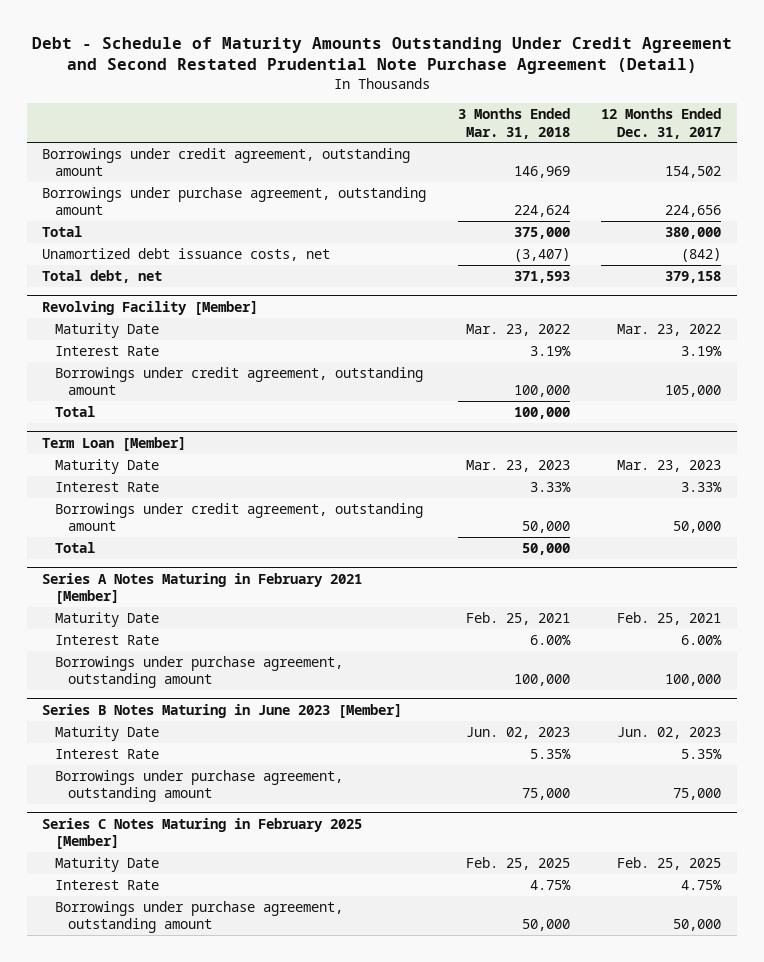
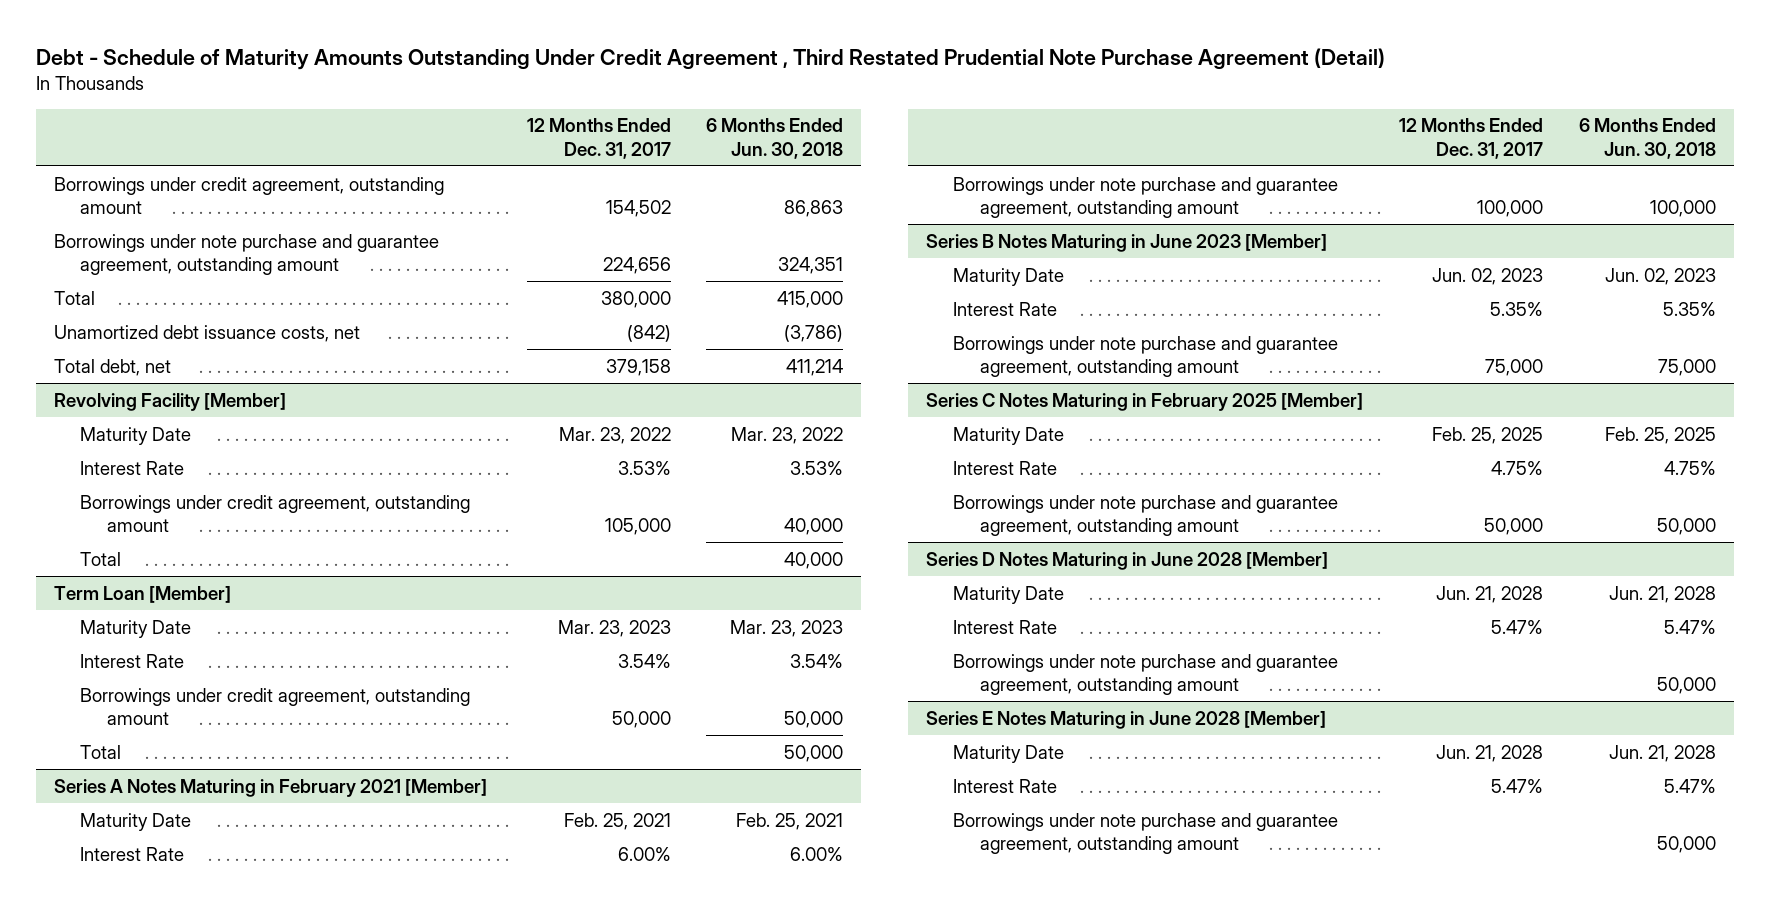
- Debt - Schedule of Maturity Amounts Outstanding Under Credit Agreement and Second Restated Prudential Note Purchase Agreement (Detail)
+ Debt - Schedule of Maturity Amounts Outstanding Under Credit Agreement , Third Restated Prudential Note Purchase Agreement (Detail)
- | 3 Months Ended Mar. 31, 2018 | 12 Months Ended Dec. 31, 2017
+ | 12 Months Ended Dec. 31, 2017 | 6 Months Ended Jun. 30, 2018
- Borrowings under purchase agreement, outstanding amount | 224,624 | 224,656
+ Borrowings under note purchase and guarantee agreement, outstanding amount | 224,656 | 324,351
@ Revolving Facility [Member]
- Interest Rate | 3.19% | 3.19%
+ Interest Rate | 3.53% | 3.53%
@ Term Loan [Member]
- Interest Rate | 3.33% | 3.33%
+ Interest Rate | 3.54% | 3.54%
@ Series A Notes Maturing in February 2021 [Member]
- Borrowings under purchase agreement, outstanding amount | 100,000 | 100,000
+ Borrowings under note purchase and guarantee agreement, outstanding amount | 100,000 | 100,000
@ Series B Notes Maturing in June 2023 [Member]
- Borrowings under purchase agreement, outstanding amount | 75,000 | 75,000
+ Borrowings under note purchase and guarantee agreement, outstanding amount | 75,000 | 75,000
@ Series C Notes Maturing in February 2025 [Member]
- Borrowings under purchase agreement, outstanding amount | 50,000 | 50,000
+ Borrowings under note purchase and guarantee agreement, outstanding amount | 50,000 | 50,000
+ Series D Notes Maturing in June 2028 [Member]
+ Maturity Date | Jun. 21, 2028 | Jun. 21, 2028
+ Interest Rate | 5.47% | 5.47%
+ Borrowings under note purchase and guarantee agreement, outstanding amount | | 50,000
+ Series E Notes Maturing in June 2028 [Member]
+ Maturity Date | Jun. 21, 2028 | Jun. 21, 2028
+ Interest Rate | 5.47% | 5.47%
+ Borrowings under note purchase and guarantee agreement, outstanding amount | | 50,000

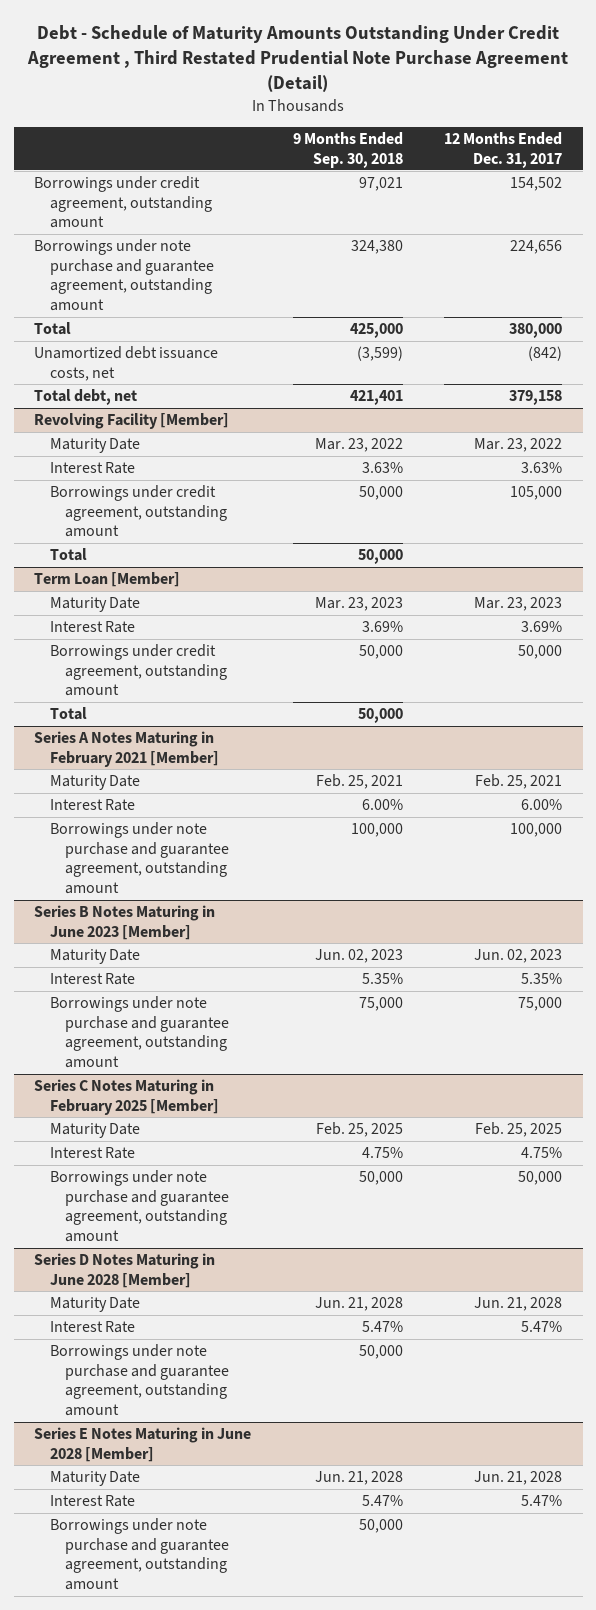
- | 12 Months Ended Dec. 31, 2017 | 6 Months Ended Jun. 30, 2018
+ | 9 Months Ended Sep. 30, 2018 | 12 Months Ended Dec. 31, 2017
@ Revolving Facility [Member]
- Interest Rate | 3.53% | 3.53%
+ Interest Rate | 3.63% | 3.63%
@ Term Loan [Member]
- Interest Rate | 3.54% | 3.54%
+ Interest Rate | 3.69% | 3.69%

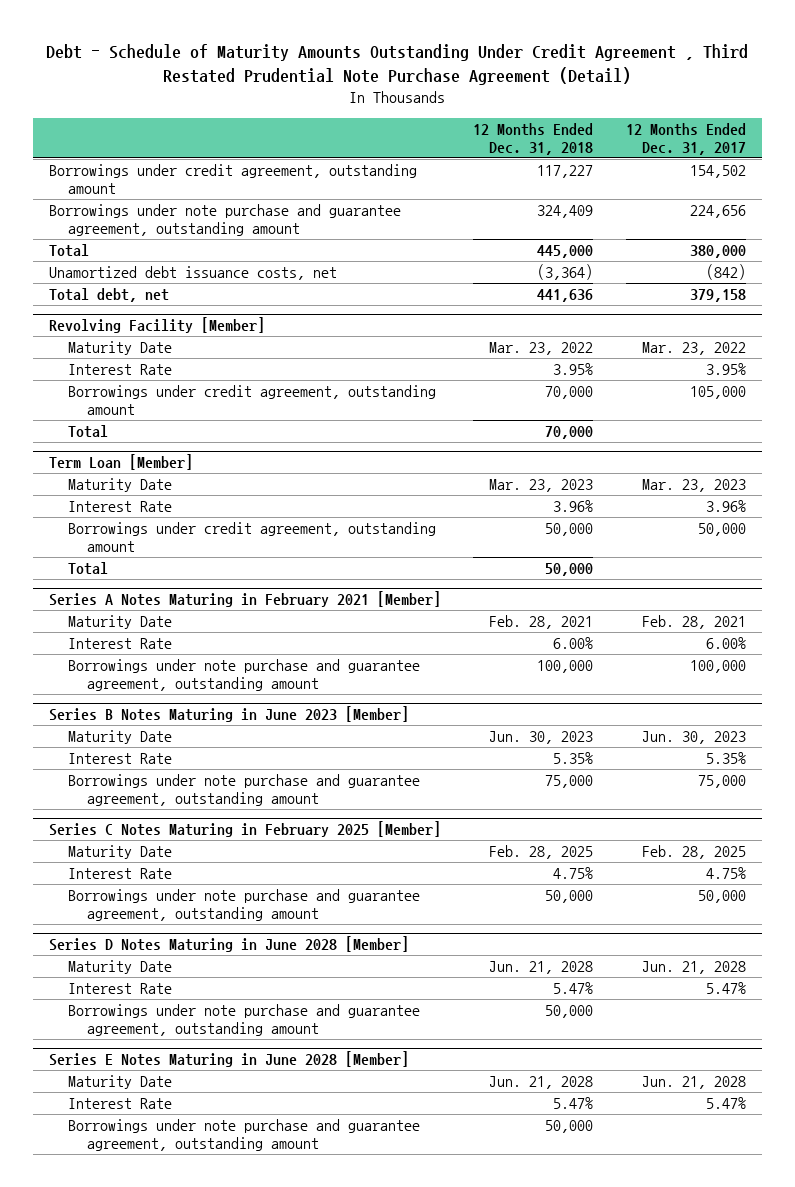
- | 9 Months Ended Sep. 30, 2018 | 12 Months Ended Dec. 31, 2017
+ | 12 Months Ended Dec. 31, 2018 | 12 Months Ended Dec. 31, 2017
@ Revolving Facility [Member]
- Interest Rate | 3.63% | 3.63%
+ Interest Rate | 3.95% | 3.95%
@ Term Loan [Member]
- Interest Rate | 3.69% | 3.69%
+ Interest Rate | 3.96% | 3.96%
@ Series A Notes Maturing in February 2021 [Member]
- Maturity Date | Feb. 25, 2021 | Feb. 25, 2021
+ Maturity Date | Feb. 28, 2021 | Feb. 28, 2021
@ Series B Notes Maturing in June 2023 [Member]
- Maturity Date | Jun. 02, 2023 | Jun. 02, 2023
+ Maturity Date | Jun. 30, 2023 | Jun. 30, 2023
@ Series C Notes Maturing in February 2025 [Member]
- Maturity Date | Feb. 25, 2025 | Feb. 25, 2025
+ Maturity Date | Feb. 28, 2025 | Feb. 28, 2025

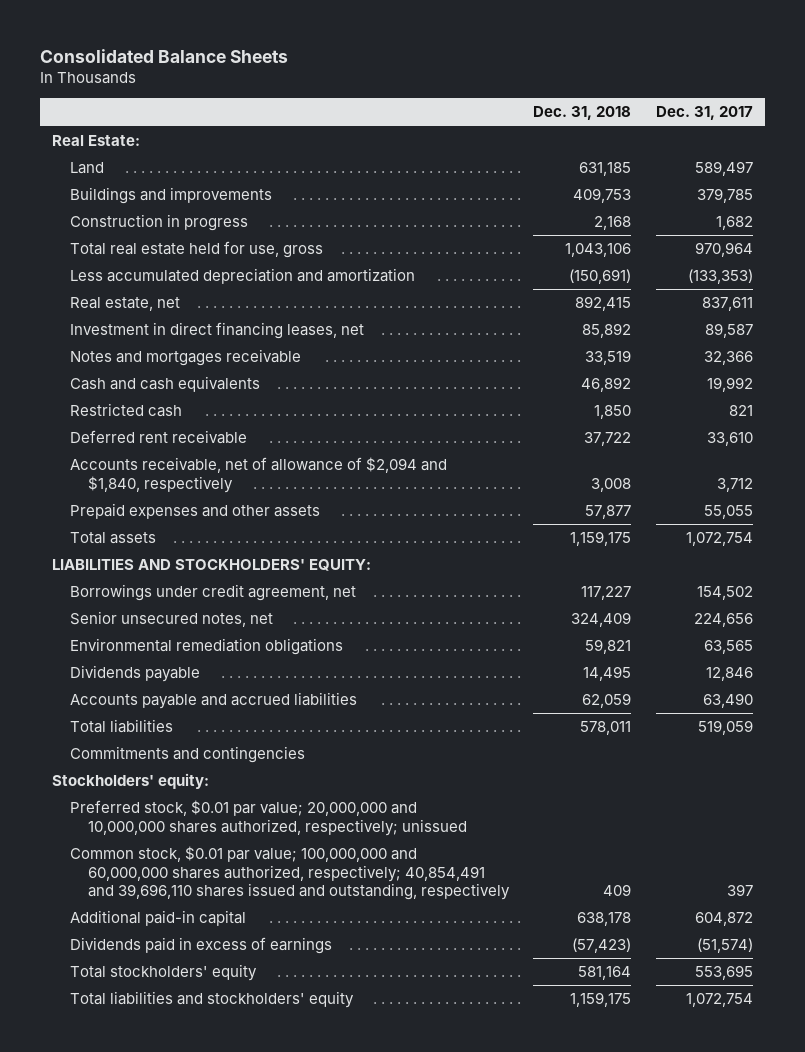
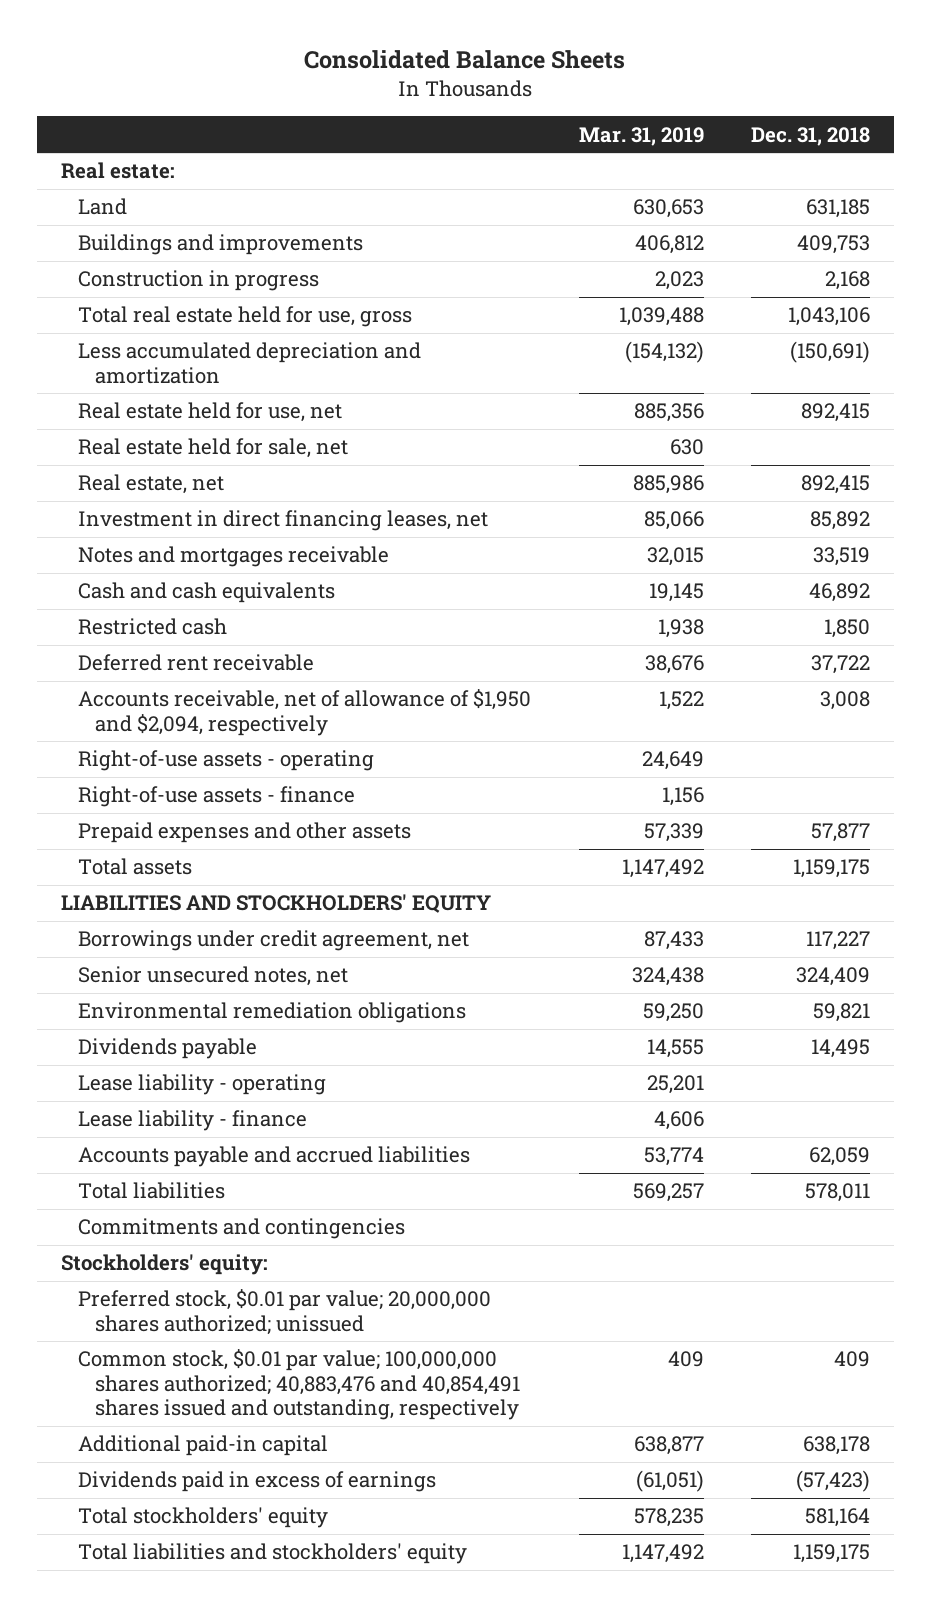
- | Dec. 31, 2018 | Dec. 31, 2017
+ | Mar. 31, 2019 | Dec. 31, 2018
- Real Estate:
+ Real estate:
+ Real estate held for use, net | 885,356 | 892,415
+ Real estate held for sale, net | 630 |
- Accounts receivable, net of allowance of $2,094 and $1,840, respectively | 3,008 | 3,712
+ Accounts receivable, net of allowance of $1,950 and $2,094, respectively | 1,522 | 3,008
+ Right-of-use assets - operating | 24,649 |
+ Right-of-use assets - finance | 1,156 |
- LIABILITIES AND STOCKHOLDERS' EQUITY:
+ LIABILITIES AND STOCKHOLDERS' EQUITY
+ Lease liability - operating | 25,201 |
+ Lease liability - finance | 4,606 |
- Preferred stock, $0.01 par value; 20,000,000 and 10,000,000 shares authorized, respectively; unissued
- Common stock, $0.01 par value; 100,000,000 and 60,000,000 shares authorized, respectively; 40,854,491 and 39,696,110 shares issued and outstanding, respectively | 409 | 397
+ Preferred stock, $0.01 par value; 20,000,000 shares authorized; unissued
+ Common stock, $0.01 par value; 100,000,000 shares authorized; 40,883,476 and 40,854,491 shares issued and outstanding, respectively | 409 | 409

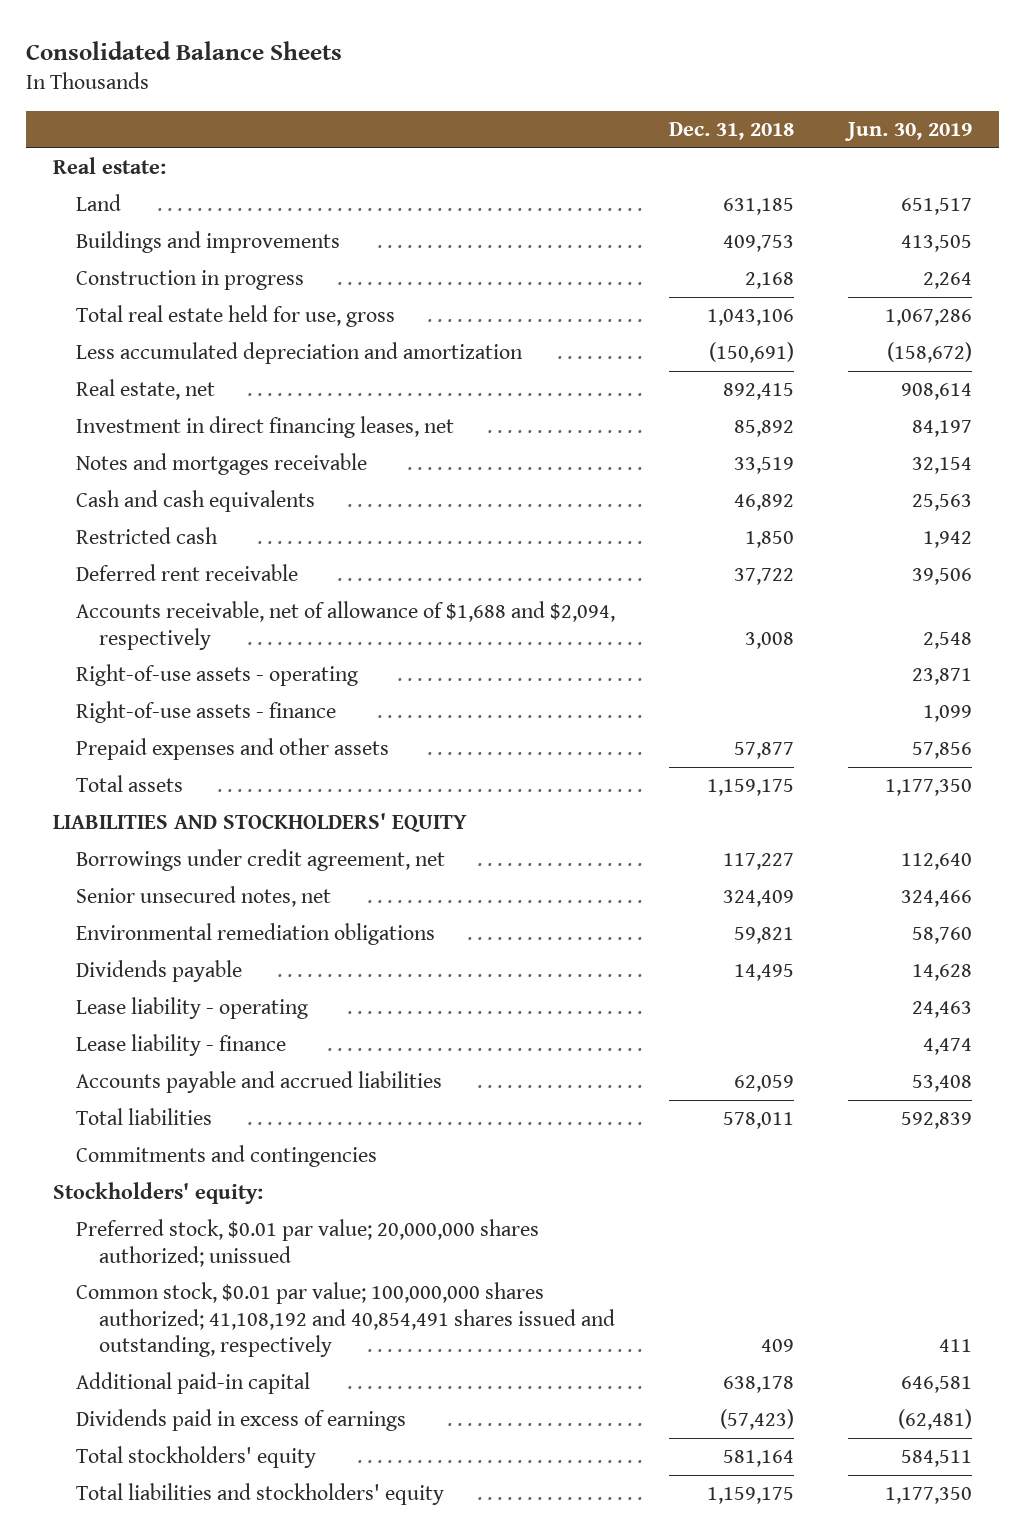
- | Mar. 31, 2019 | Dec. 31, 2018
+ | Dec. 31, 2018 | Jun. 30, 2019
- Real estate held for use, net | 885,356 | 892,415
- Real estate held for sale, net | 630 |
- Accounts receivable, net of allowance of $1,950 and $2,094, respectively | 1,522 | 3,008
+ Accounts receivable, net of allowance of $1,688 and $2,094, respectively | 3,008 | 2,548
- Common stock, $0.01 par value; 100,000,000 shares authorized; 40,883,476 and 40,854,491 shares issued and outstanding, respectively | 409 | 409
+ Common stock, $0.01 par value; 100,000,000 shares authorized; 41,108,192 and 40,854,491 shares issued and outstanding, respectively | 409 | 411

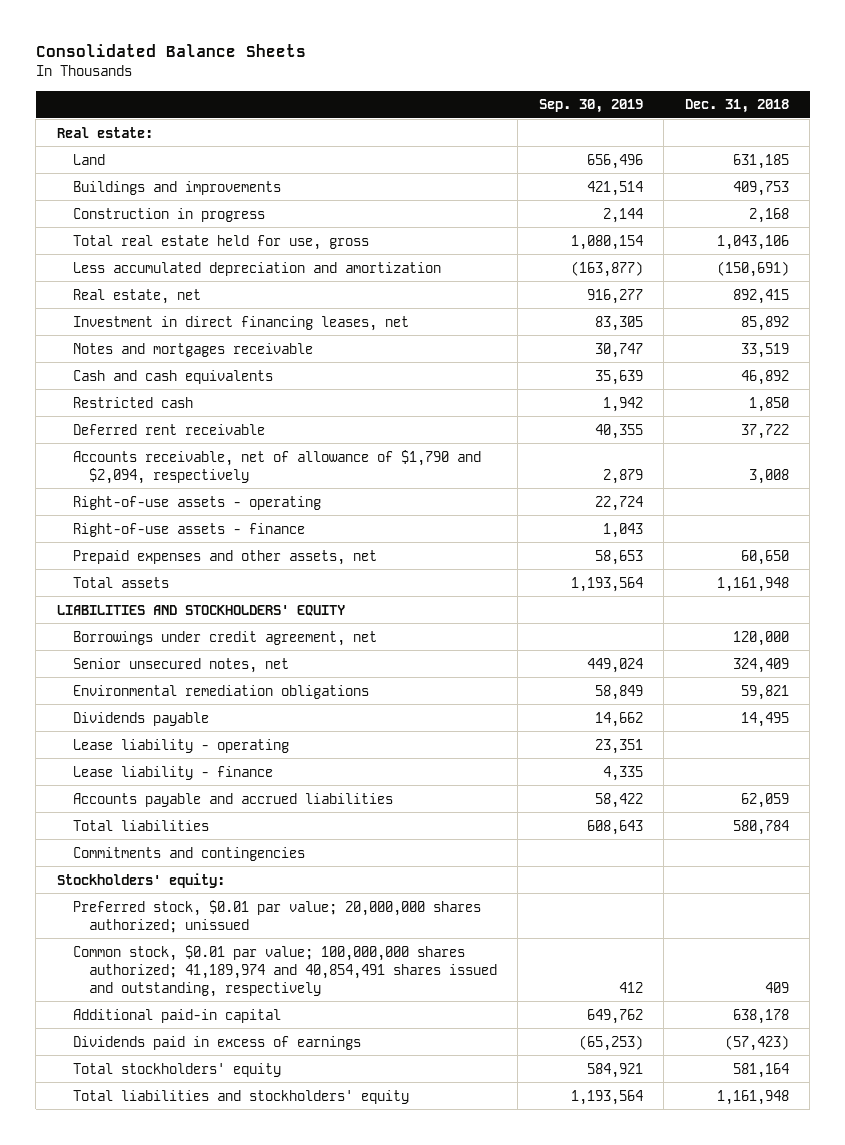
- | Dec. 31, 2018 | Jun. 30, 2019
+ | Sep. 30, 2019 | Dec. 31, 2018
- Accounts receivable, net of allowance of $1,688 and $2,094, respectively | 3,008 | 2,548
+ Accounts receivable, net of allowance of $1,790 and $2,094, respectively | 2,879 | 3,008
- Prepaid expenses and other assets | 57,877 | 57,856
- Total assets | 1,159,175 | 1,177,350
+ Prepaid expenses and other assets, net | 58,653 | 60,650
+ Total assets | 1,193,564 | 1,161,948
- Borrowings under credit agreement, net | 117,227 | 112,640
+ Borrowings under credit agreement, net | | 120,000
- Total liabilities | 578,011 | 592,839
+ Total liabilities | 608,643 | 580,784
- Common stock, $0.01 par value; 100,000,000 shares authorized; 41,108,192 and 40,854,491 shares issued and outstanding, respectively | 409 | 411
+ Common stock, $0.01 par value; 100,000,000 shares authorized; 41,189,974 and 40,854,491 shares issued and outstanding, respectively | 412 | 409
- Total liabilities and stockholders' equity | 1,159,175 | 1,177,350
+ Total liabilities and stockholders' equity | 1,193,564 | 1,161,948

